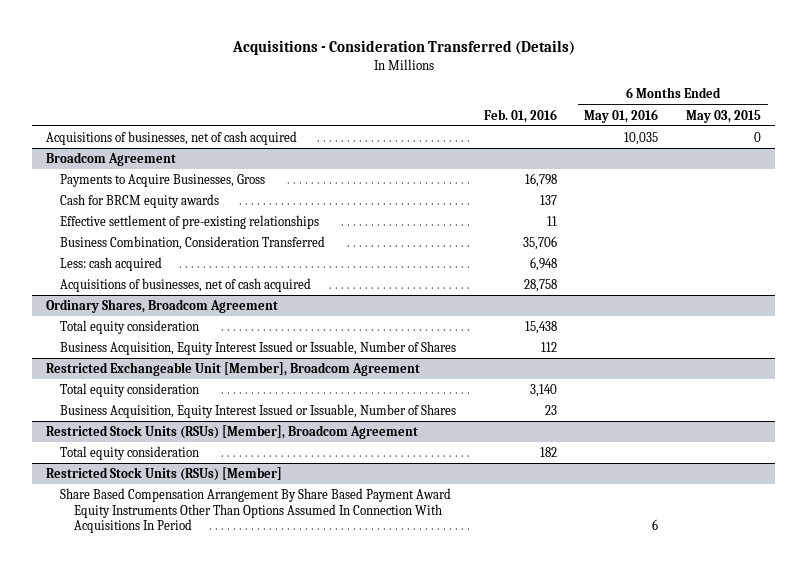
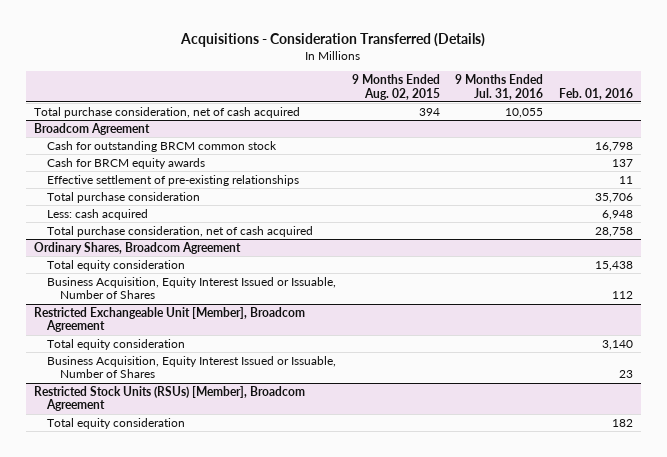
- | Feb. 01, 2016 | 6 Months Ended May 01, 2016 | 6 Months Ended May 03, 2015
+ | 9 Months Ended Aug. 02, 2015 | 9 Months Ended Jul. 31, 2016 | Feb. 01, 2016
- Acquisitions of businesses, net of cash acquired | | 10,035 | 0
+ Total purchase consideration, net of cash acquired | 394 | 10,055 |
@ Broadcom Agreement
- Payments to Acquire Businesses, Gross | 16,798 | |
+ Cash for outstanding BRCM common stock | | | 16,798
- Business Combination, Consideration Transferred | 35,706 | |
+ Total purchase consideration | | | 35,706
- Acquisitions of businesses, net of cash acquired | 28,758 | |
+ Total purchase consideration, net of cash acquired | | | 28,758
- Restricted Stock Units (RSUs) [Member]
- Share Based Compensation Arrangement By Share Based Payment Award Equity Instruments Other Than Options Assumed In Connection With Acquisitions In Period | | 6 |

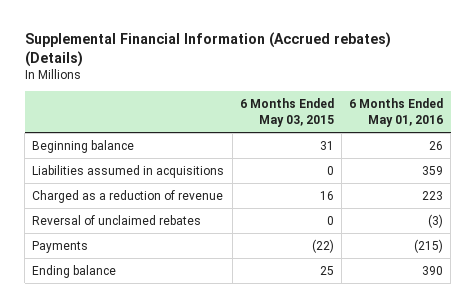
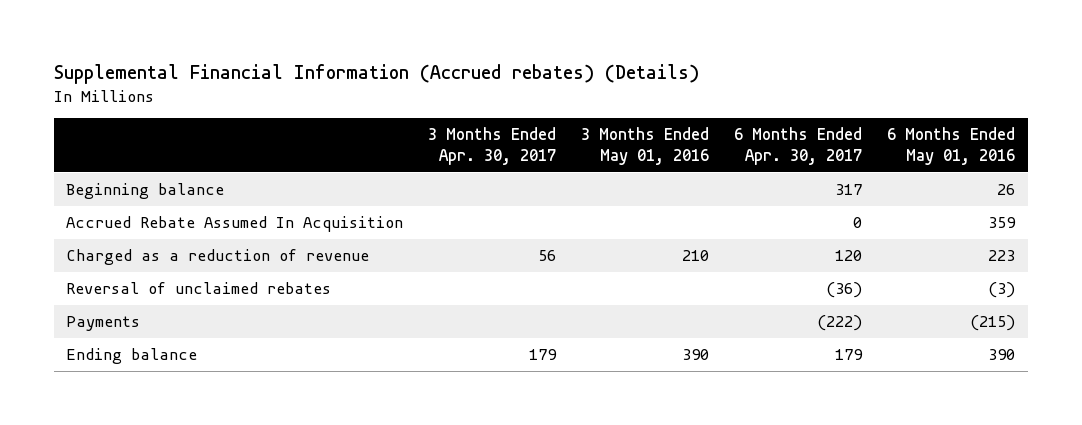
- | 6 Months Ended May 03, 2015 | 6 Months Ended May 01, 2016
+ | 3 Months Ended Apr. 30, 2017 | 3 Months Ended May 01, 2016 | 6 Months Ended Apr. 30, 2017 | 6 Months Ended May 01, 2016
- Liabilities assumed in acquisitions | 0 | 359
+ Accrued Rebate Assumed In Acquisition | | | 0 | 359

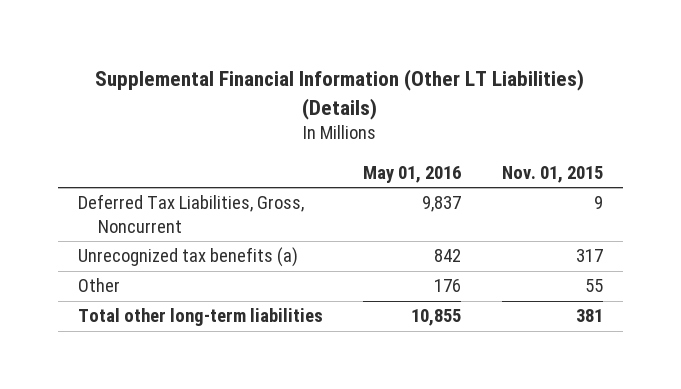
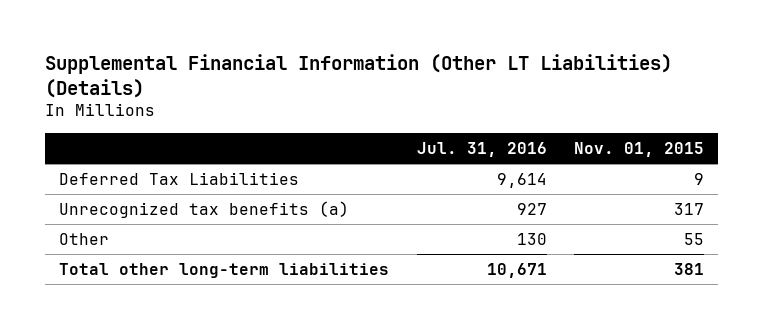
- | May 01, 2016 | Nov. 01, 2015
+ | Jul. 31, 2016 | Nov. 01, 2015
- Deferred Tax Liabilities, Gross, Noncurrent | 9,837 | 9
+ Deferred Tax Liabilities | 9,614 | 9

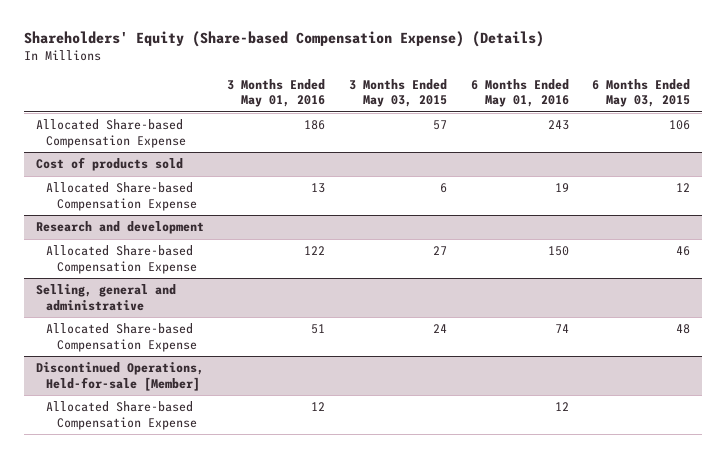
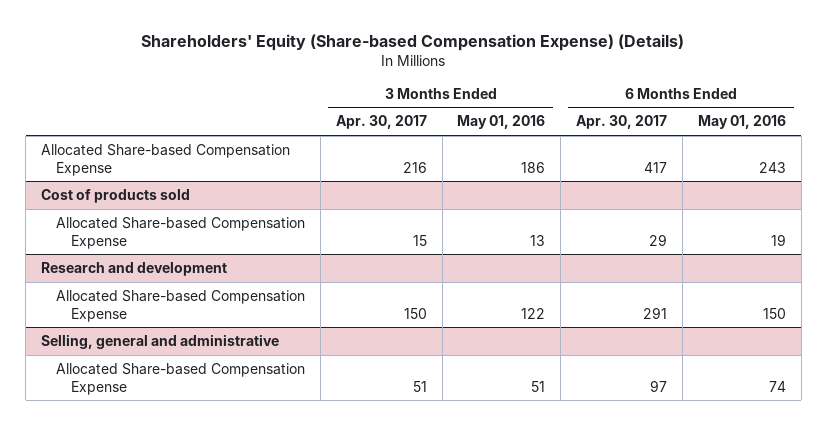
- | 3 Months Ended May 01, 2016 | 3 Months Ended May 03, 2015 | 6 Months Ended May 01, 2016 | 6 Months Ended May 03, 2015
+ | 3 Months Ended Apr. 30, 2017 | 3 Months Ended May 01, 2016 | 6 Months Ended Apr. 30, 2017 | 6 Months Ended May 01, 2016
- Discontinued Operations, Held-for-sale [Member]
- Allocated Share-based Compensation Expense | 12 | | 12 |

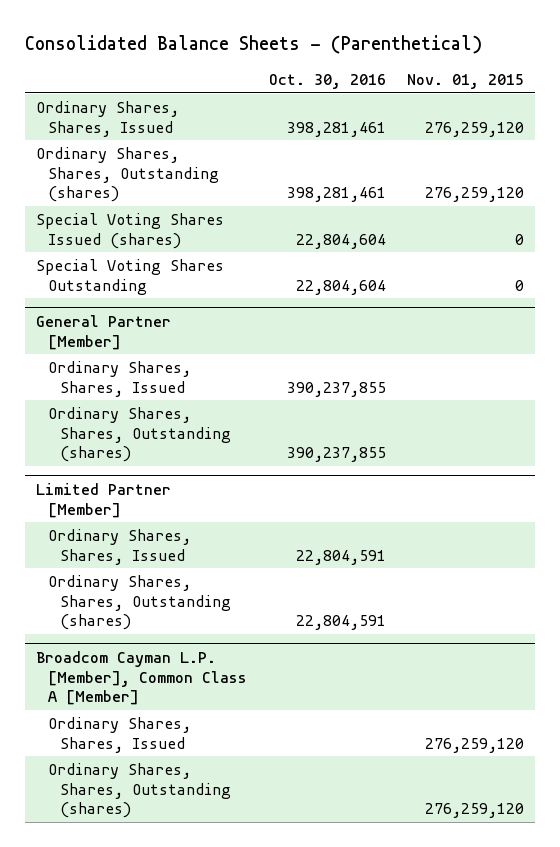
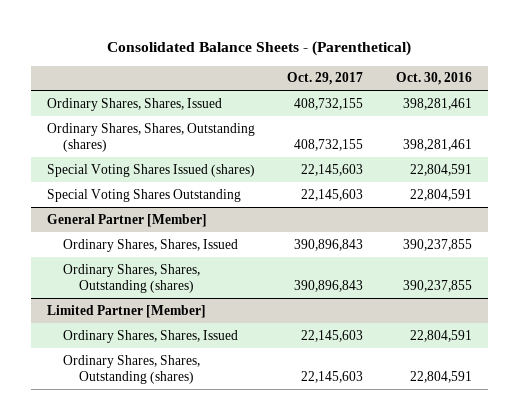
- | Oct. 30, 2016 | Nov. 01, 2015
+ | Oct. 29, 2017 | Oct. 30, 2016
- Special Voting Shares Issued (shares) | 22,804,604 | 0
- Special Voting Shares Outstanding | 22,804,604 | 0
+ Special Voting Shares Issued (shares) | 22,145,603 | 22,804,591
+ Special Voting Shares Outstanding | 22,145,603 | 22,804,591
- Broadcom Cayman L.P. [Member], Common Class A [Member]
- Ordinary Shares, Shares, Issued | | 276,259,120
- Ordinary Shares, Shares, Outstanding (shares) | | 276,259,120

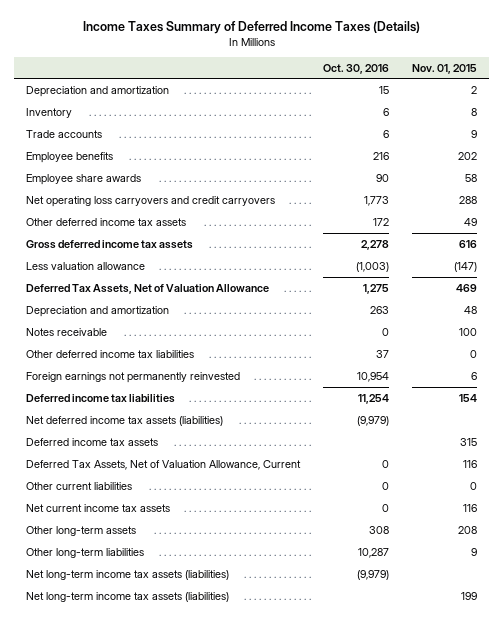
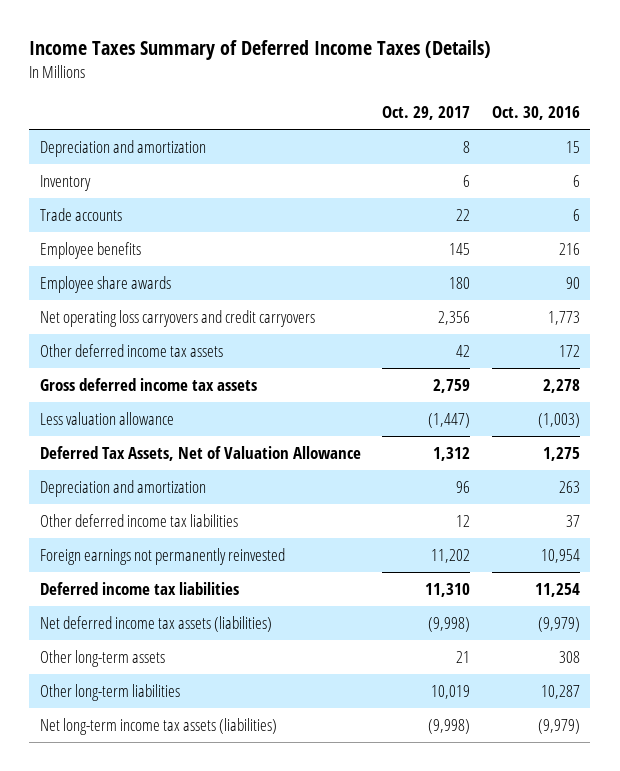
- | Oct. 30, 2016 | Nov. 01, 2015
+ | Oct. 29, 2017 | Oct. 30, 2016
- Notes receivable | 0 | 100
- Deferred income tax assets | | 315
- Deferred Tax Assets, Net of Valuation Allowance, Current | 0 | 116
- Other current liabilities | 0 | 0
- Net current income tax assets | 0 | 116
- Net long-term income tax assets (liabilities) | | 199

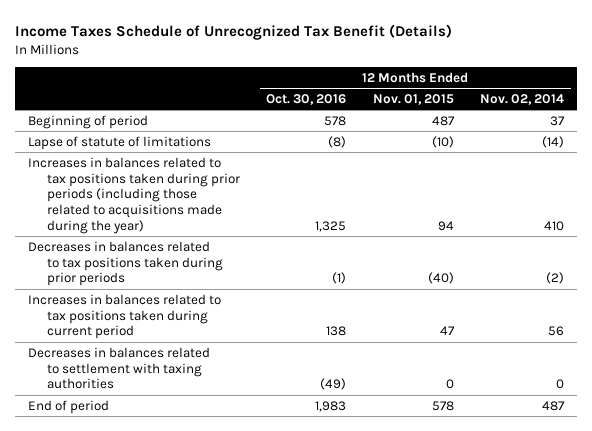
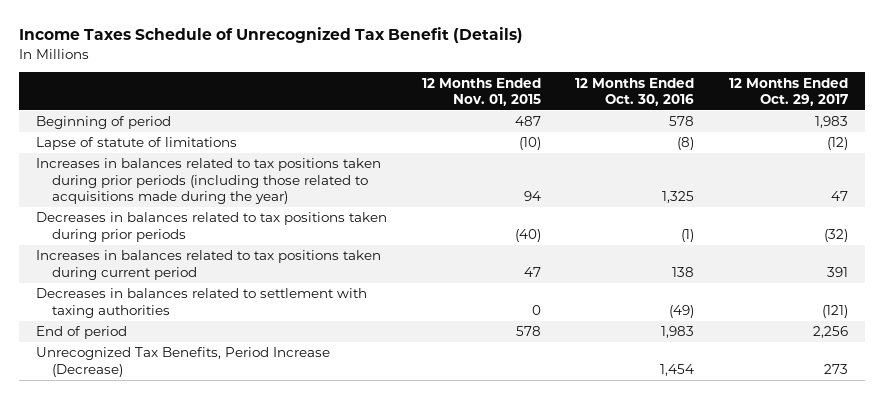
- | 12 Months Ended Oct. 30, 2016 | 12 Months Ended Nov. 01, 2015 | 12 Months Ended Nov. 02, 2014
+ | 12 Months Ended Nov. 01, 2015 | 12 Months Ended Oct. 30, 2016 | 12 Months Ended Oct. 29, 2017
+ Unrecognized Tax Benefits, Period Increase (Decrease) | | 1,454 | 273

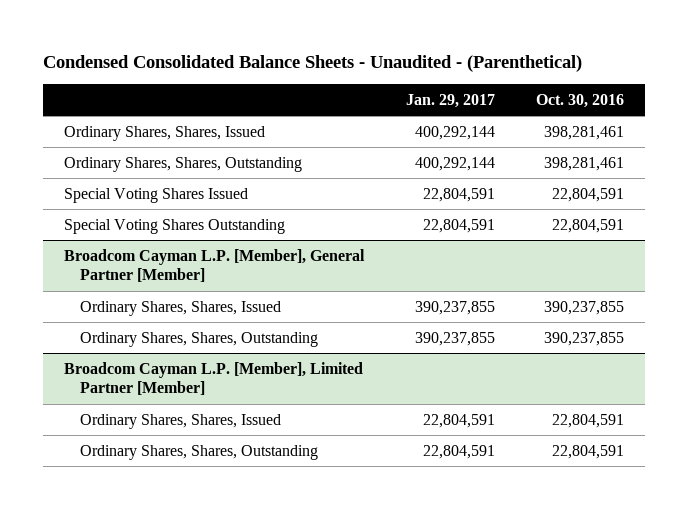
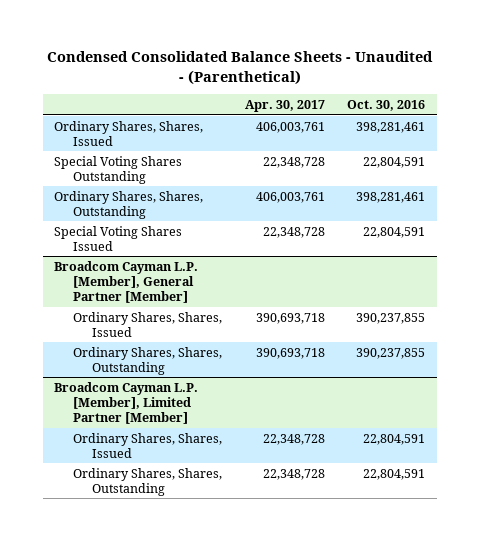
- | Jan. 29, 2017 | Oct. 30, 2016
+ | Apr. 30, 2017 | Oct. 30, 2016
moved up: Special Voting Shares Outstanding | 22,348,728 | 22,804,591

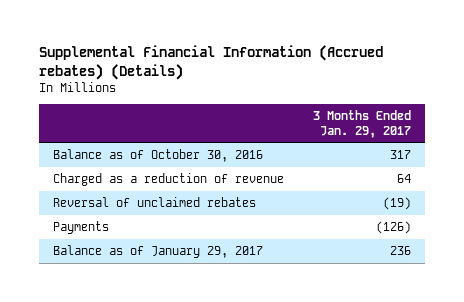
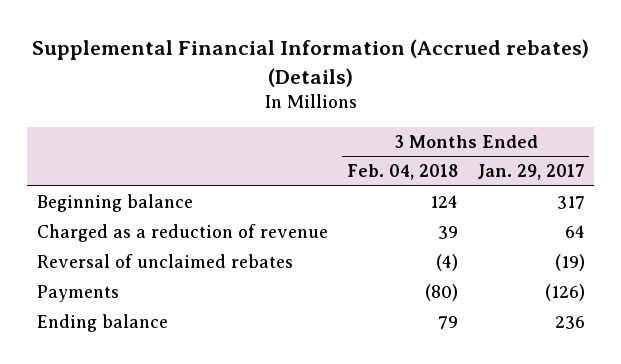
- | 3 Months Ended Jan. 29, 2017
+ | 3 Months Ended Feb. 04, 2018 | 3 Months Ended Jan. 29, 2017
- Balance as of October 30, 2016 | 317
+ Beginning balance | 124 | 317
- Balance as of January 29, 2017 | 236
+ Ending balance | 79 | 236

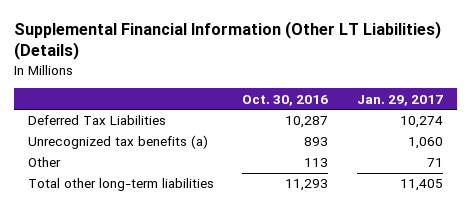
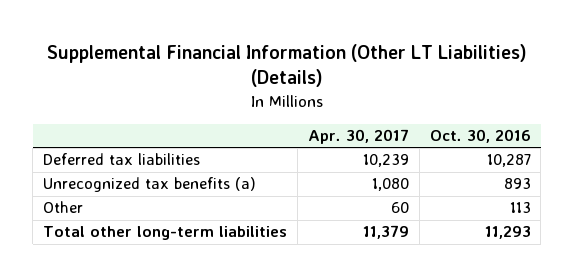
- | Oct. 30, 2016 | Jan. 29, 2017
+ | Apr. 30, 2017 | Oct. 30, 2016
- Deferred Tax Liabilities | 10,287 | 10,274
+ Deferred tax liabilities | 10,239 | 10,287

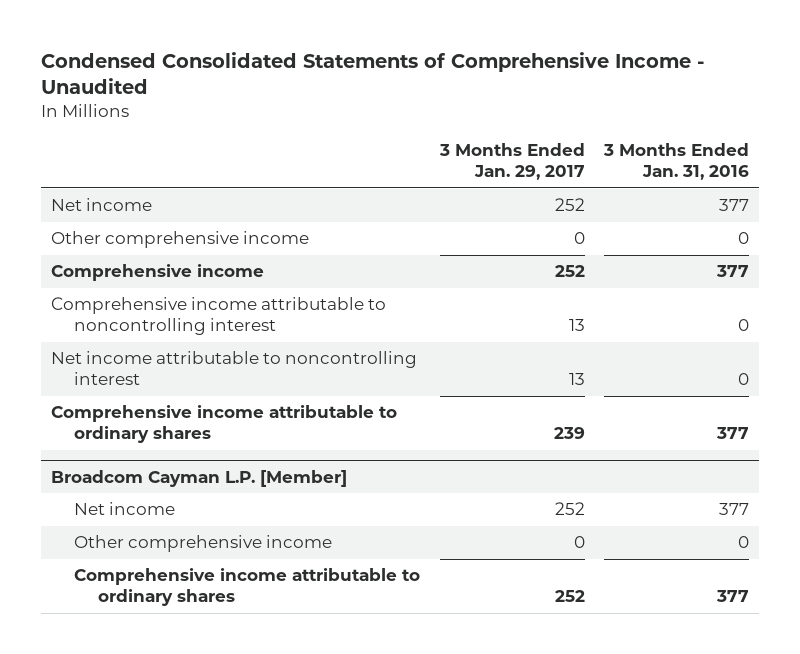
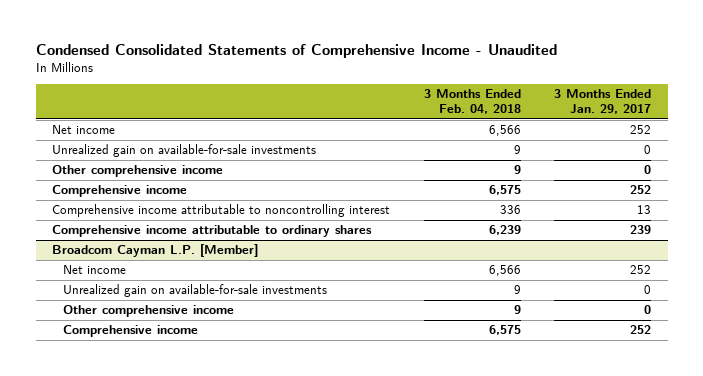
- | 3 Months Ended Jan. 29, 2017 | 3 Months Ended Jan. 31, 2016
+ | 3 Months Ended Feb. 04, 2018 | 3 Months Ended Jan. 29, 2017
+ Unrealized gain on available-for-sale investments | 9 | 0
- Net income attributable to noncontrolling interest | 13 | 0
@ Broadcom Cayman L.P. [Member]
+ Unrealized gain on available-for-sale investments | 9 | 0
- Comprehensive income attributable to ordinary shares | 252 | 377
+ Comprehensive income | 6,575 | 252

